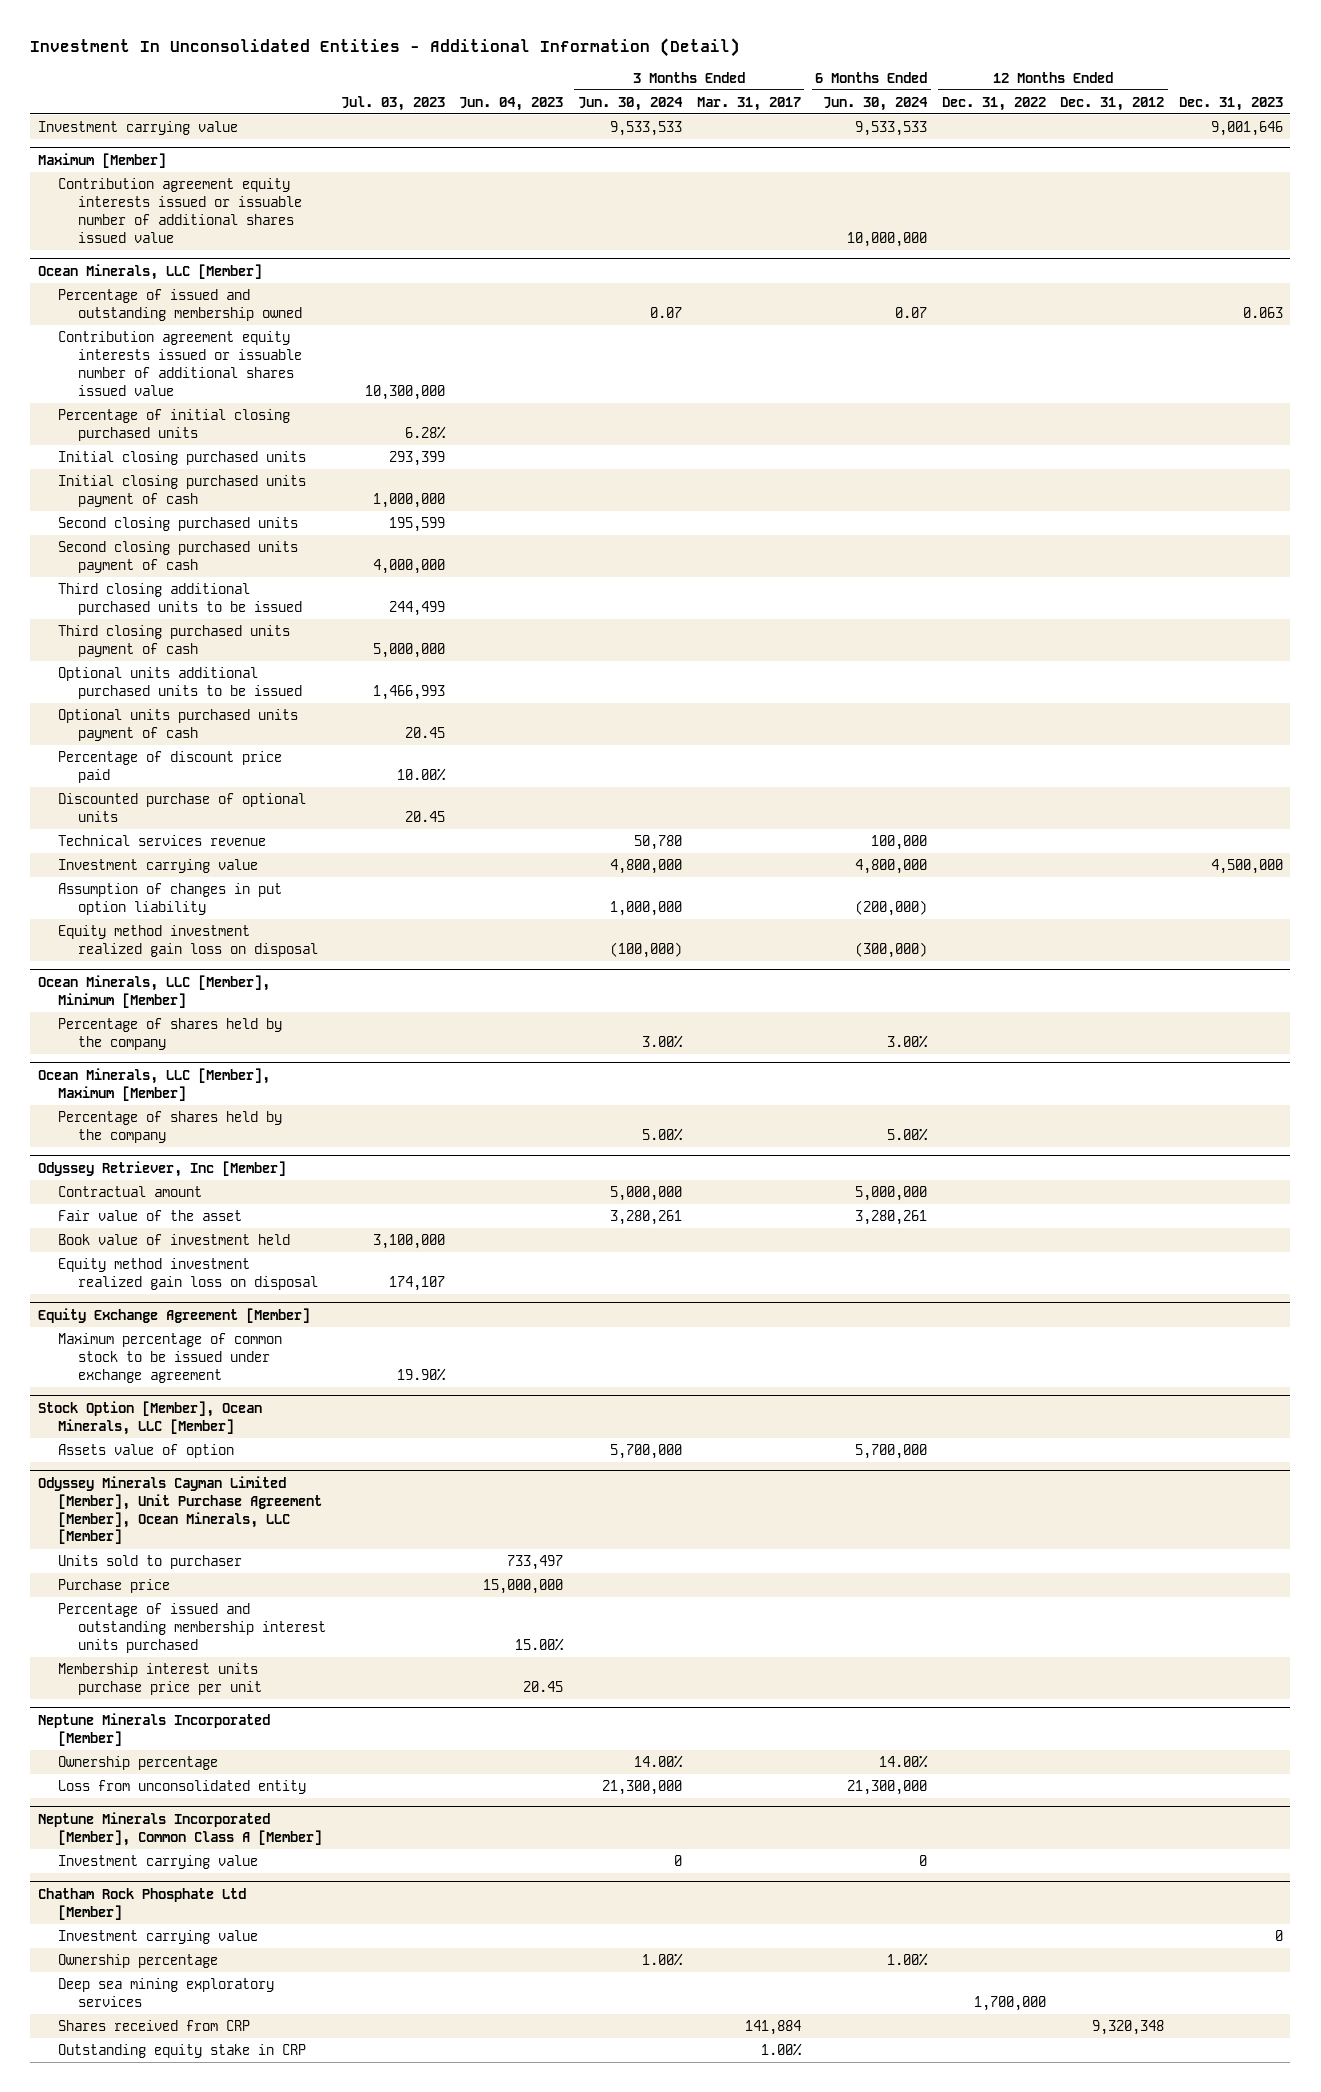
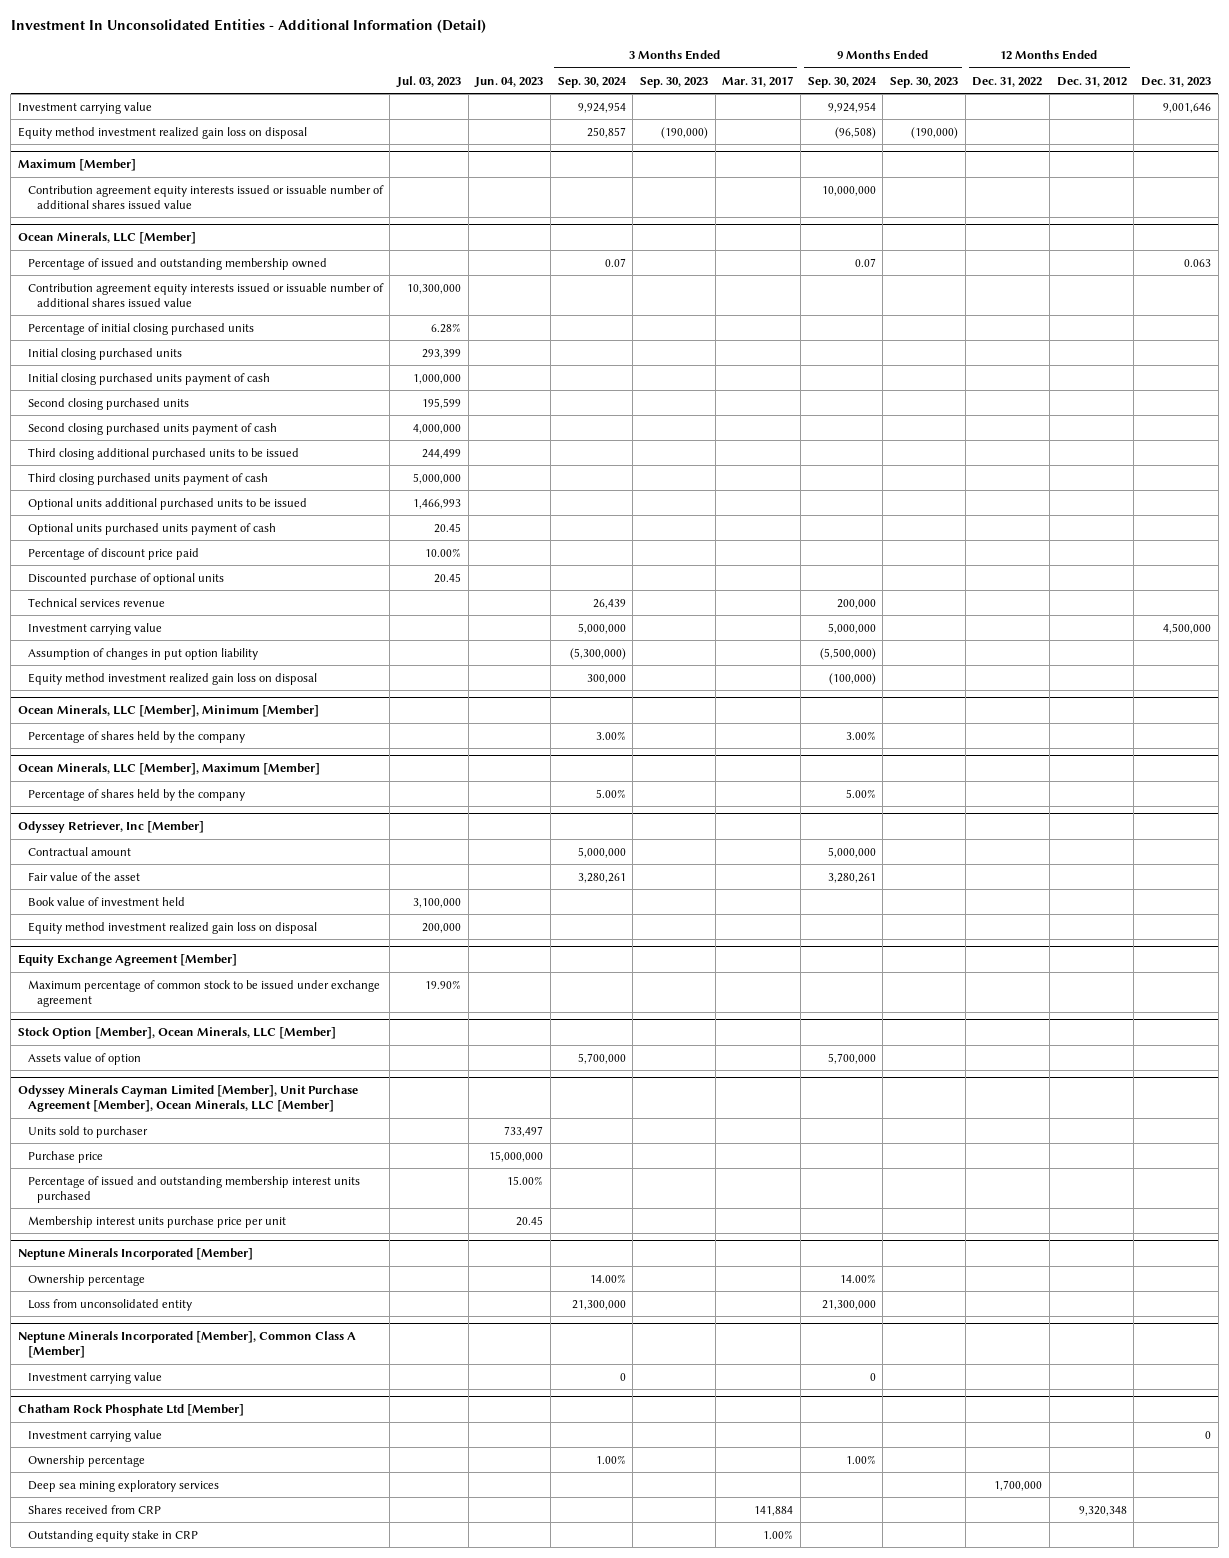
- | Jul. 03, 2023 | Jun. 04, 2023 | 3 Months Ended Jun. 30, 2024 | 3 Months Ended Mar. 31, 2017 | 6 Months Ended Jun. 30, 2024 | 12 Months Ended Dec. 31, 2022 | 12 Months Ended Dec. 31, 2012 | Dec. 31, 2023
+ | Jul. 03, 2023 | Jun. 04, 2023 | 3 Months Ended Sep. 30, 2024 | 3 Months Ended Sep. 30, 2023 | 3 Months Ended Mar. 31, 2017 | 9 Months Ended Sep. 30, 2024 | 9 Months Ended Sep. 30, 2023 | 12 Months Ended Dec. 31, 2022 | 12 Months Ended Dec. 31, 2012 | Dec. 31, 2023
+ Equity method investment realized gain loss on disposal | | | 250,857 | (190,000) | | (96,508) | (190,000) | | |
@ Odyssey Retriever, Inc [Member]
- Equity method investment realized gain loss on disposal | 174,107 | | | | | | |
+ Equity method investment realized gain loss on disposal | 200,000 | | | | | | | | |

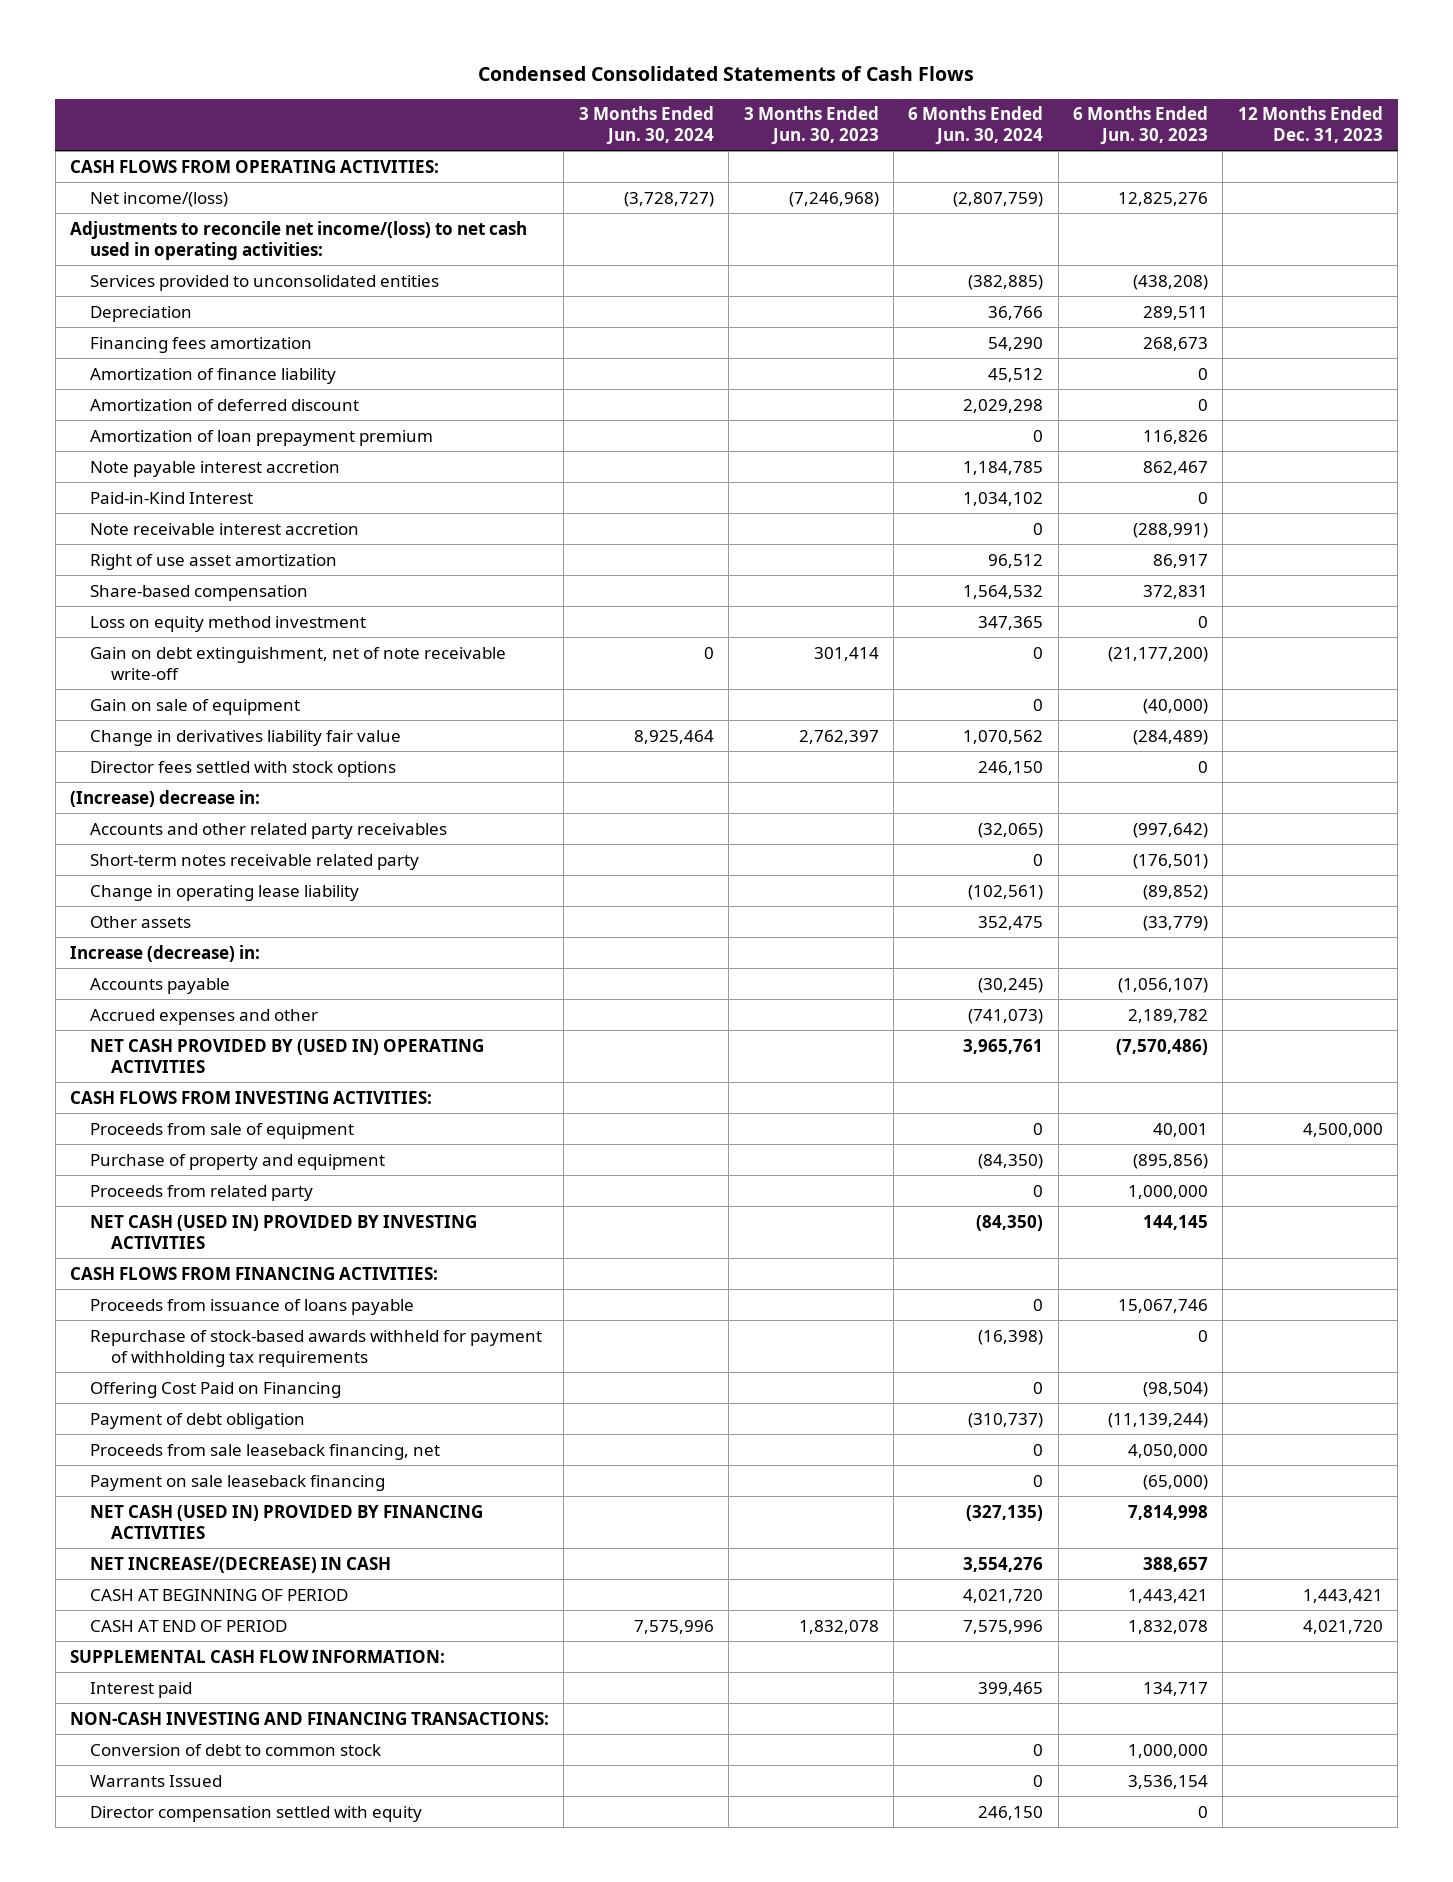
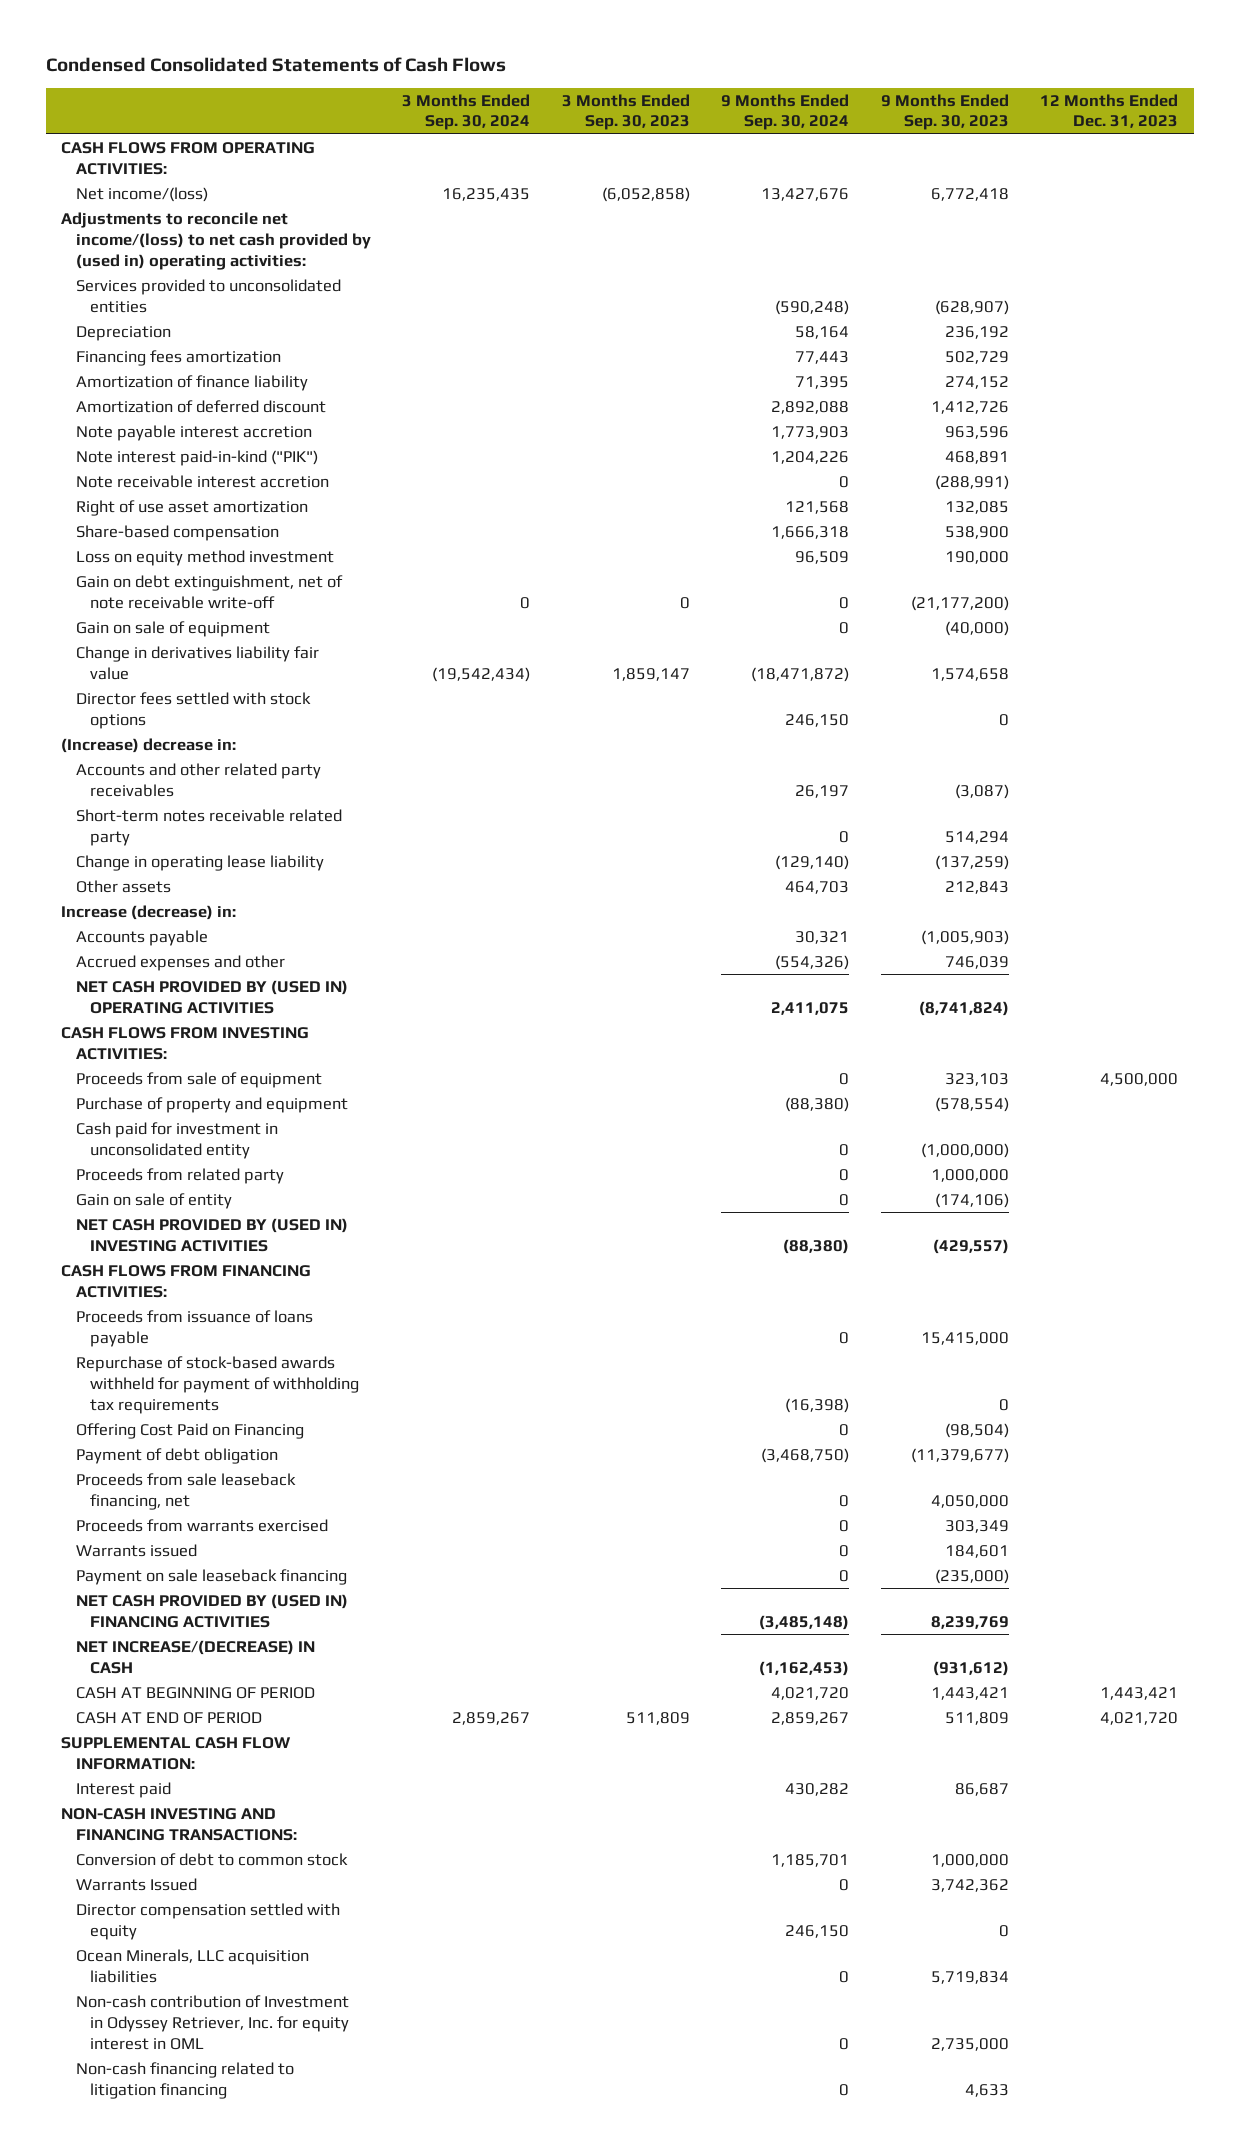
- | 3 Months Ended Jun. 30, 2024 | 3 Months Ended Jun. 30, 2023 | 6 Months Ended Jun. 30, 2024 | 6 Months Ended Jun. 30, 2023 | 12 Months Ended Dec. 31, 2023
+ | 3 Months Ended Sep. 30, 2024 | 3 Months Ended Sep. 30, 2023 | 9 Months Ended Sep. 30, 2024 | 9 Months Ended Sep. 30, 2023 | 12 Months Ended Dec. 31, 2023
- Adjustments to reconcile net income/(loss) to net cash used in operating activities:
+ Adjustments to reconcile net income/(loss) to net cash provided by (used in) operating activities:
- Amortization of loan prepayment premium | | | 0 | 116,826 |
- Paid-in-Kind Interest | | | 1,034,102 | 0 |
+ Note interest paid-in-kind ("PIK") | | | 1,204,226 | 468,891 |
+ Cash paid for investment in unconsolidated entity | | | 0 | (1,000,000) |
- NET CASH (USED IN) PROVIDED BY INVESTING ACTIVITIES | | | (84,350) | 144,145 |
+ Gain on sale of entity | | | 0 | (174,106) |
+ NET CASH PROVIDED BY (USED IN) INVESTING ACTIVITIES | | | (88,380) | (429,557) |
+ Proceeds from warrants exercised | | | 0 | 303,349 |
+ Warrants issued | | | 0 | 184,601 |
- NET CASH (USED IN) PROVIDED BY FINANCING ACTIVITIES | | | (327,135) | 7,814,998 |
+ NET CASH PROVIDED BY (USED IN) FINANCING ACTIVITIES | | | (3,485,148) | 8,239,769 |
+ Ocean Minerals, LLC acquisition liabilities | | | 0 | 5,719,834 |
+ Non-cash contribution of Investment in Odyssey Retriever, Inc. for equity interest in OML | | | 0 | 2,735,000 |
+ Non-cash financing related to litigation financing | | | 0 | 4,633 |

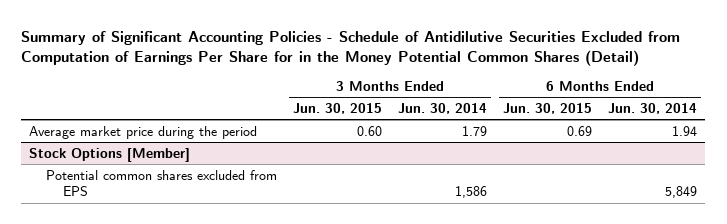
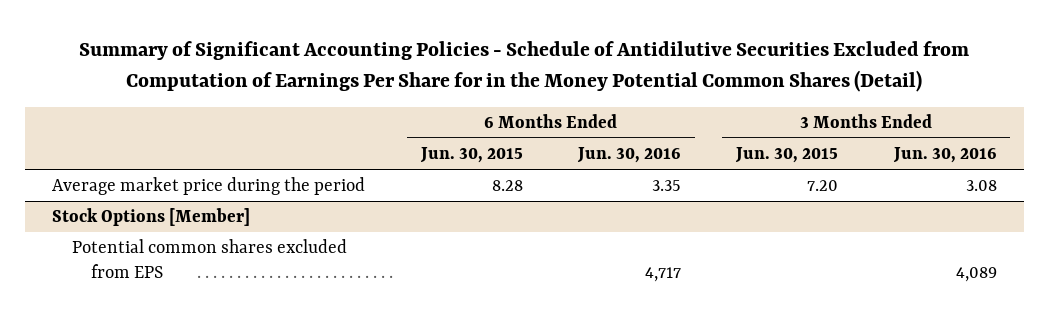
- | 3 Months Ended Jun. 30, 2015 | 3 Months Ended Jun. 30, 2014 | 6 Months Ended Jun. 30, 2015 | 6 Months Ended Jun. 30, 2014
+ | 6 Months Ended Jun. 30, 2015 | 6 Months Ended Jun. 30, 2016 | 3 Months Ended Jun. 30, 2015 | 3 Months Ended Jun. 30, 2016
- Average market price during the period | 0.60 | 1.79 | 0.69 | 1.94
+ Average market price during the period | 8.28 | 3.35 | 7.20 | 3.08

